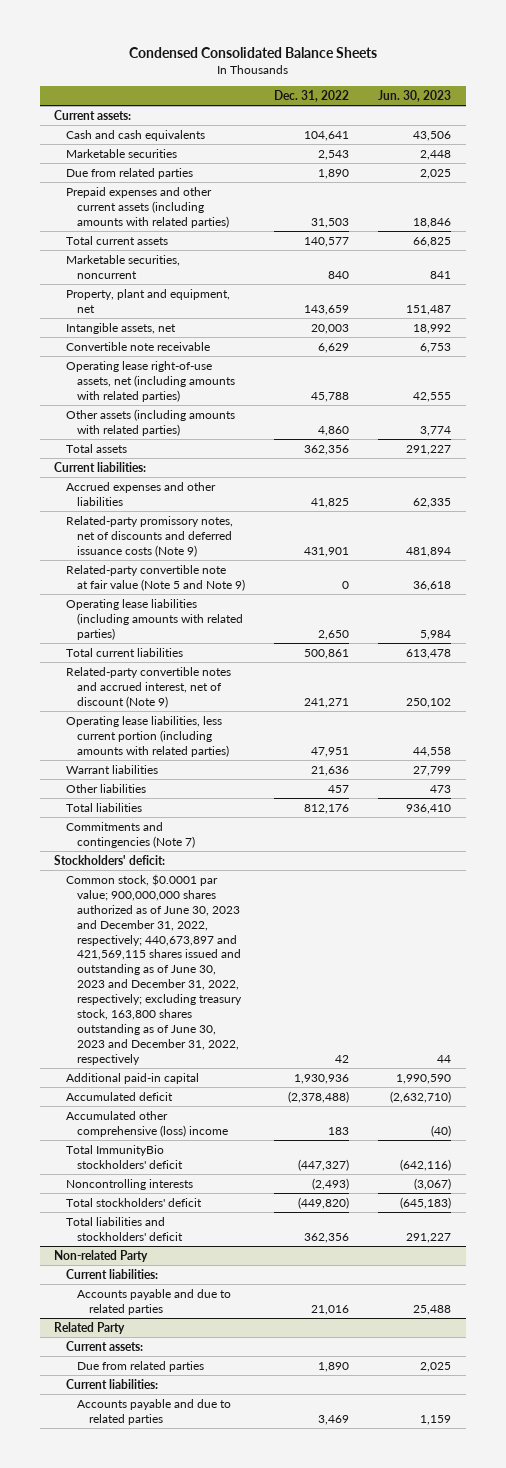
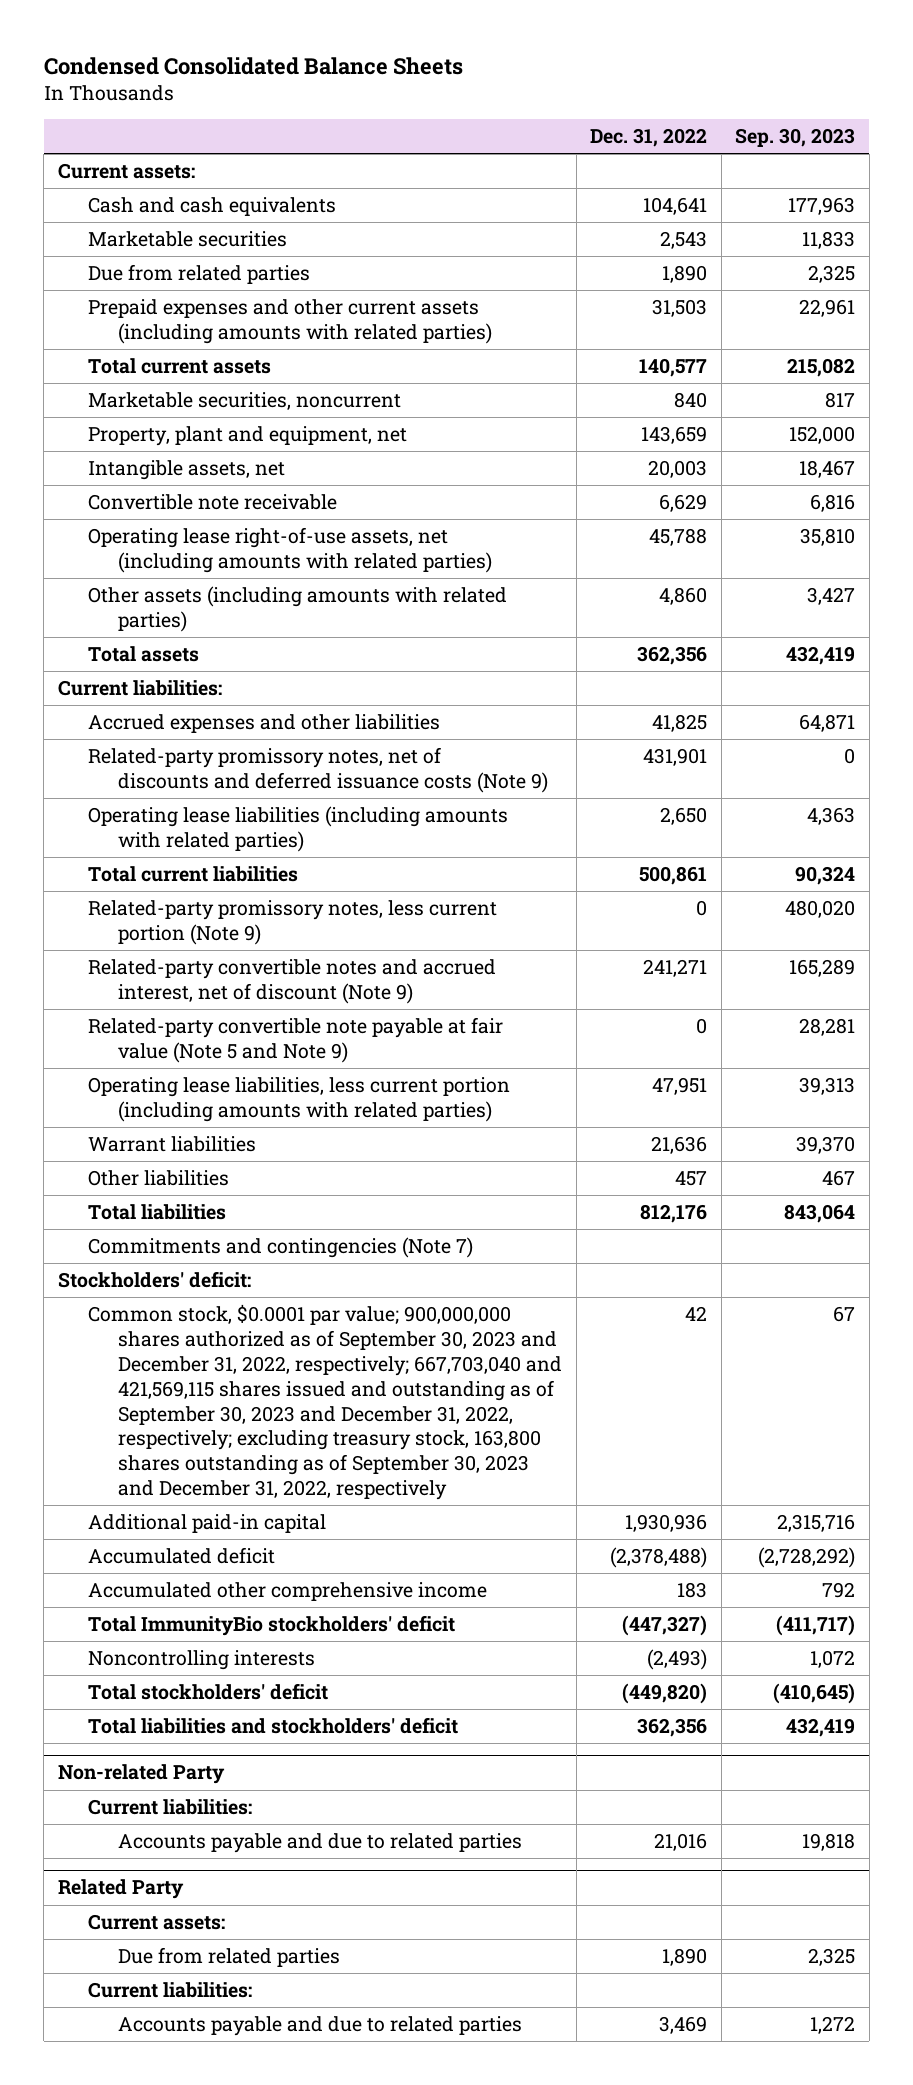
- | Dec. 31, 2022 | Jun. 30, 2023
+ | Dec. 31, 2022 | Sep. 30, 2023
- Related-party convertible note at fair value (Note 5 and Note 9) | 0 | 36,618
+ Related-party promissory notes, less current portion (Note 9) | 0 | 480,020
+ Related-party convertible note payable at fair value (Note 5 and Note 9) | 0 | 28,281
- Common stock, $0.0001 par value; 900,000,000 shares authorized as of June 30, 2023 and December 31, 2022, respectively; 440,673,897 and 421,569,115 shares issued and outstanding as of June 30, 2023 and December 31, 2022, respectively; excluding treasury stock, 163,800 shares outstanding as of June 30, 2023 and December 31, 2022, respectively | 42 | 44
+ Common stock, $0.0001 par value; 900,000,000 shares authorized as of September 30, 2023 and December 31, 2022, respectively; 667,703,040 and 421,569,115 shares issued and outstanding as of September 30, 2023 and December 31, 2022, respectively; excluding treasury stock, 163,800 shares outstanding as of September 30, 2023 and December 31, 2022, respectively | 42 | 67
- Accumulated other comprehensive (loss) income | 183 | (40)
+ Accumulated other comprehensive income | 183 | 792

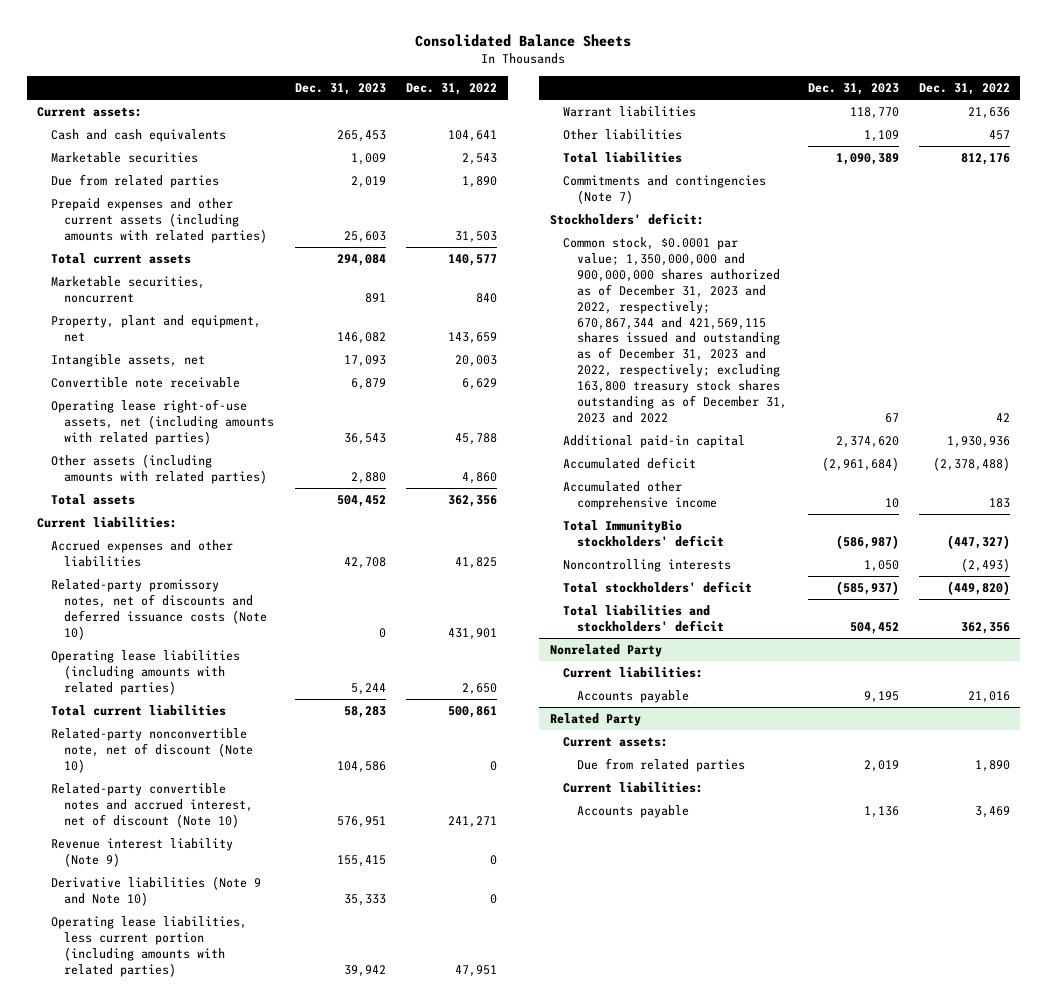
- Condensed Consolidated Balance Sheets
+ Consolidated Balance Sheets
- | Dec. 31, 2022 | Sep. 30, 2023
+ | Dec. 31, 2023 | Dec. 31, 2022
- Related-party promissory notes, net of discounts and deferred issuance costs (Note 9) | 431,901 | 0
+ Related-party promissory notes, net of discounts and deferred issuance costs (Note 10) | 0 | 431,901
- Related-party promissory notes, less current portion (Note 9) | 0 | 480,020
- Related-party convertible notes and accrued interest, net of discount (Note 9) | 241,271 | 165,289
- Related-party convertible note payable at fair value (Note 5 and Note 9) | 0 | 28,281
+ Related-party nonconvertible note, net of discount (Note 10) | 104,586 | 0
+ Related-party convertible notes and accrued interest, net of discount (Note 10) | 576,951 | 241,271
+ Revenue interest liability (Note 9) | 155,415 | 0
+ Derivative liabilities (Note 9 and Note 10) | 35,333 | 0
- Common stock, $0.0001 par value; 900,000,000 shares authorized as of September 30, 2023 and December 31, 2022, respectively; 667,703,040 and 421,569,115 shares issued and outstanding as of September 30, 2023 and December 31, 2022, respectively; excluding treasury stock, 163,800 shares outstanding as of September 30, 2023 and December 31, 2022, respectively | 42 | 67
+ Common stock, $0.0001 par value; 1,350,000,000 and 900,000,000 shares authorized as of December 31, 2023 and 2022, respectively; 670,867,344 and 421,569,115 shares issued and outstanding as of December 31, 2023 and 2022, respectively; excluding 163,800 treasury stock shares outstanding as of December 31, 2023 and 2022 | 67 | 42
- Non-related Party
+ Nonrelated Party
- Accounts payable and due to related parties | 21,016 | 19,818
+ Accounts payable | 9,195 | 21,016
@ Related Party
- Accounts payable and due to related parties | 3,469 | 1,272
+ Accounts payable | 1,136 | 3,469

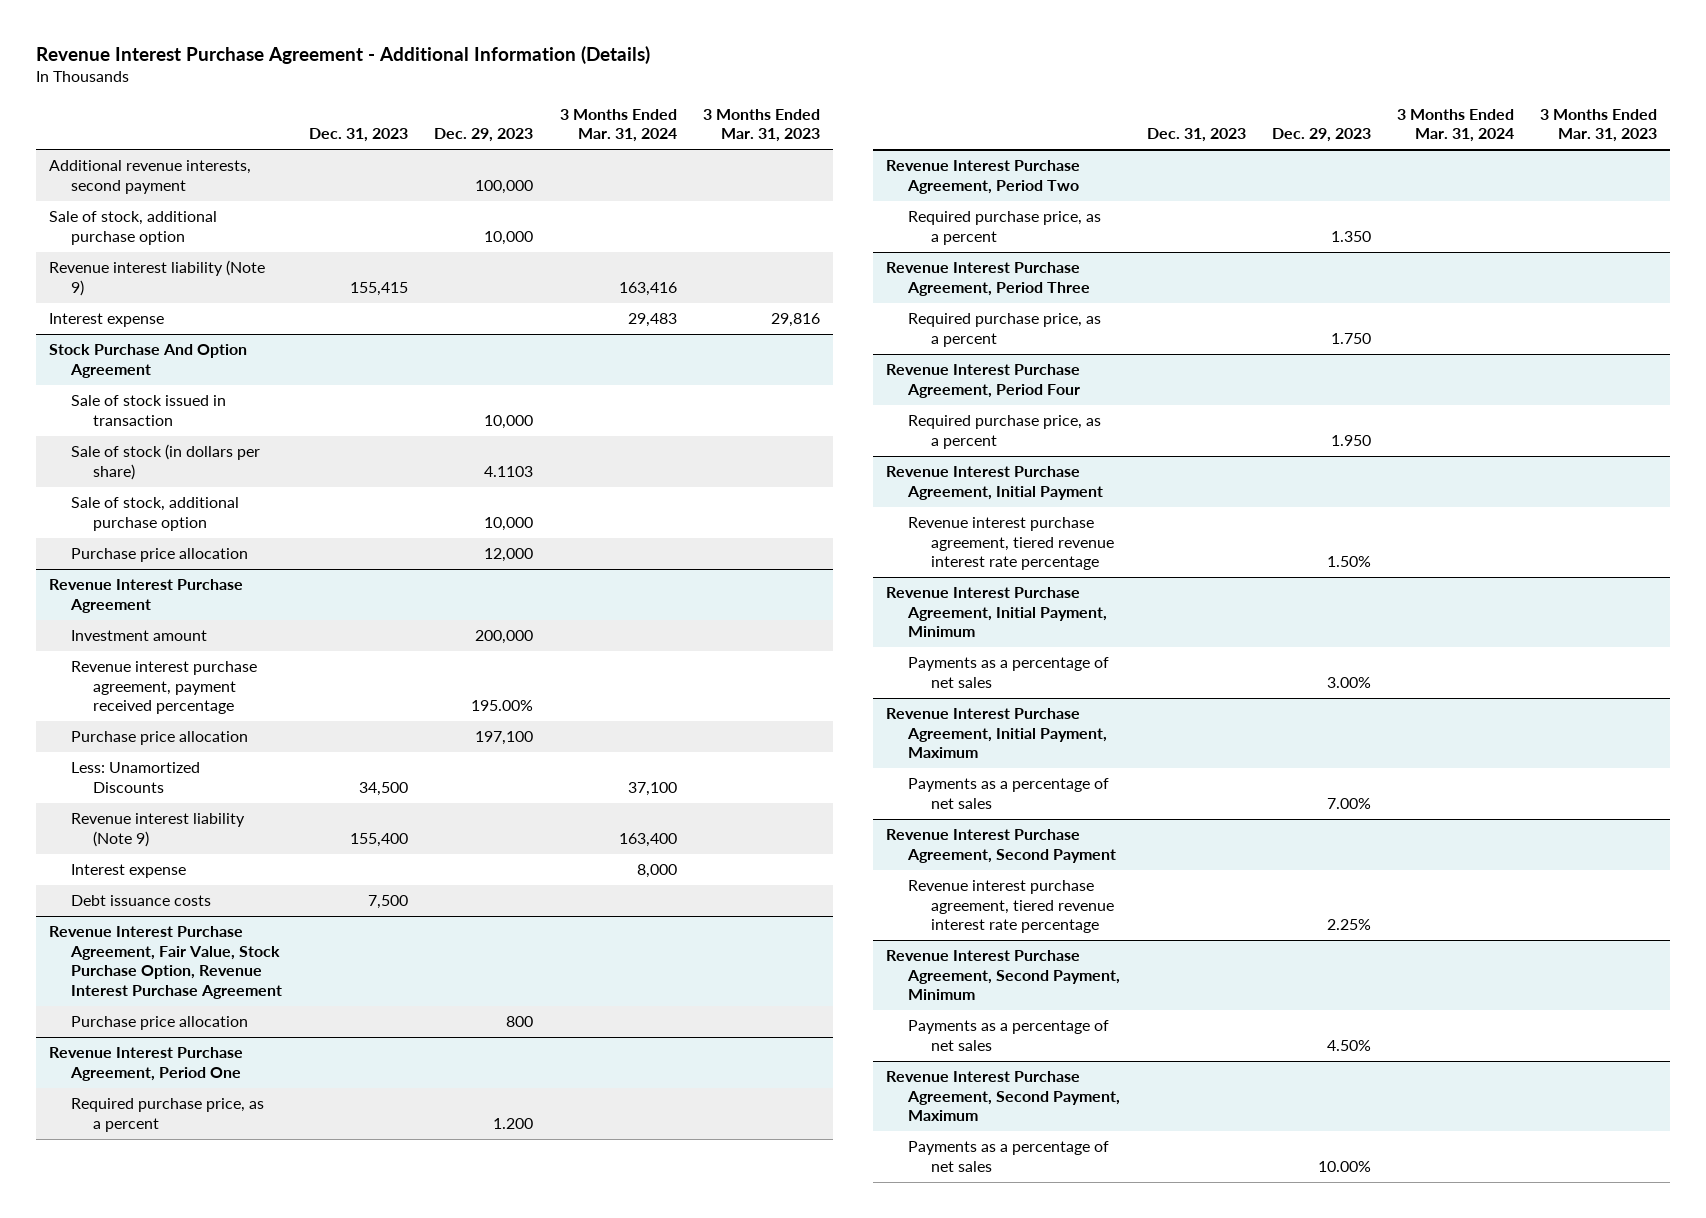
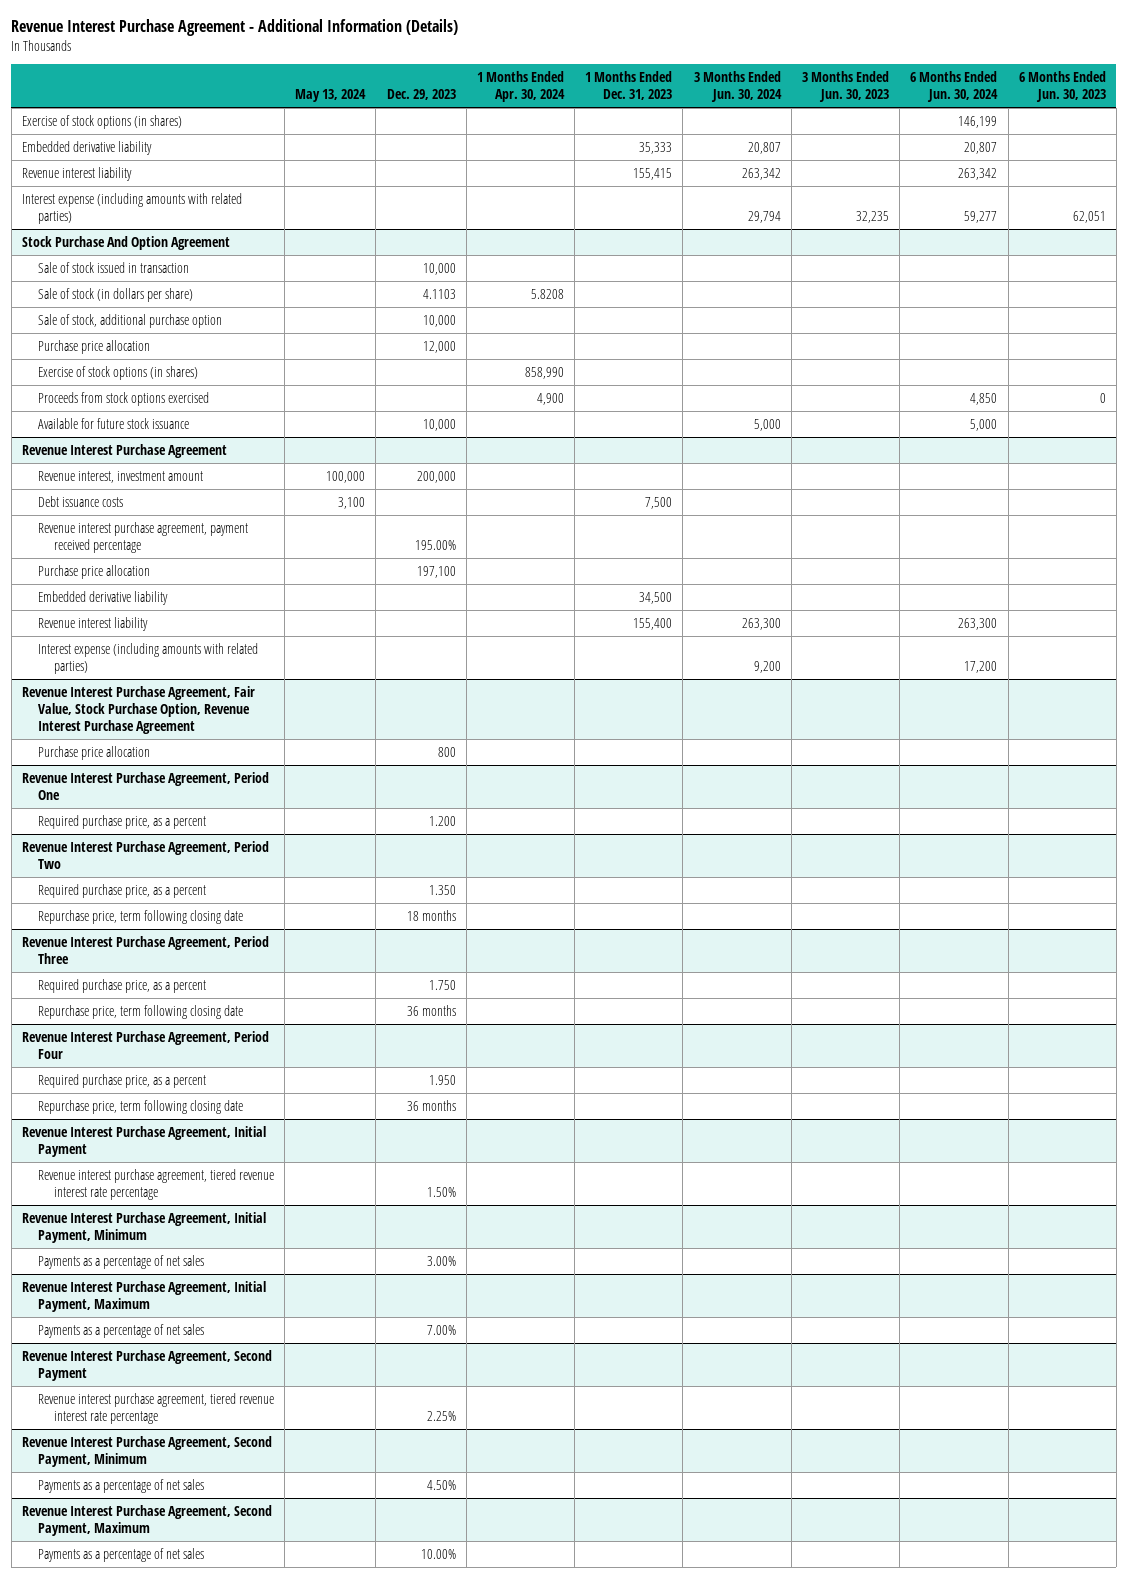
- | Dec. 31, 2023 | Dec. 29, 2023 | 3 Months Ended Mar. 31, 2024 | 3 Months Ended Mar. 31, 2023
+ | May 13, 2024 | Dec. 29, 2023 | 1 Months Ended Apr. 30, 2024 | 1 Months Ended Dec. 31, 2023 | 3 Months Ended Jun. 30, 2024 | 3 Months Ended Jun. 30, 2023 | 6 Months Ended Jun. 30, 2024 | 6 Months Ended Jun. 30, 2023
- Additional revenue interests, second payment | | 100,000 | |
- Sale of stock, additional purchase option | | 10,000 | |
- Revenue interest liability (Note 9) | 155,415 | | 163,416 |
- Interest expense | | | 29,483 | 29,816
+ Exercise of stock options (in shares) | | | | | | | 146,199 |
+ Embedded derivative liability | | | | 35,333 | 20,807 | | 20,807 |
+ Revenue interest liability | | | | 155,415 | 263,342 | | 263,342 |
+ Interest expense (including amounts with related parties) | | | | | 29,794 | 32,235 | 59,277 | 62,051
@ Stock Purchase And Option Agreement
+ Exercise of stock options (in shares) | | | 858,990 | | | | |
+ Proceeds from stock options exercised | | | 4,900 | | | | 4,850 | 0
+ Available for future stock issuance | | 10,000 | | | 5,000 | | 5,000 |
@ Revenue Interest Purchase Agreement
- Investment amount | | 200,000 | |
+ Revenue interest, investment amount | 100,000 | 200,000 | | | | | |
moved up: Debt issuance costs | 3,100 | | | 7,500 | | | |
- Less: Unamortized Discounts | 34,500 | | 37,100 |
- Revenue interest liability (Note 9) | 155,400 | | 163,400 |
- Interest expense | | | 8,000 |
+ Embedded derivative liability | | | | 34,500 | | | |
+ Revenue interest liability | | | | 155,400 | 263,300 | | 263,300 |
+ Interest expense (including amounts with related parties) | | | | | 9,200 | | 17,200 |
@ Revenue Interest Purchase Agreement, Period Two
+ Repurchase price, term following closing date | | 18 months | | | | | |
@ Revenue Interest Purchase Agreement, Period Three
+ Repurchase price, term following closing date | | 36 months | | | | | |
@ Revenue Interest Purchase Agreement, Period Four
+ Repurchase price, term following closing date | | 36 months | | | | | |

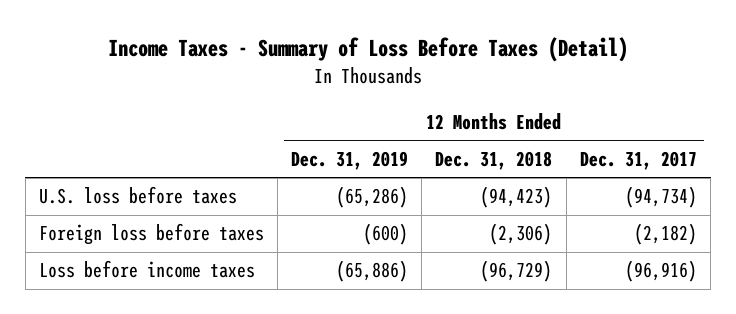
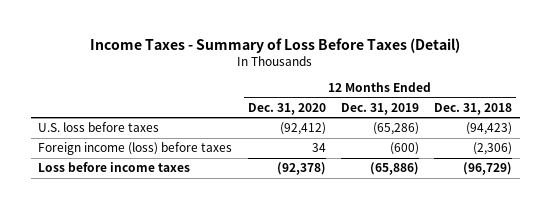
- | 12 Months Ended Dec. 31, 2019 | 12 Months Ended Dec. 31, 2018 | 12 Months Ended Dec. 31, 2017
+ | 12 Months Ended Dec. 31, 2020 | 12 Months Ended Dec. 31, 2019 | 12 Months Ended Dec. 31, 2018
- Foreign loss before taxes | (600) | (2,306) | (2,182)
+ Foreign income (loss) before taxes | 34 | (600) | (2,306)

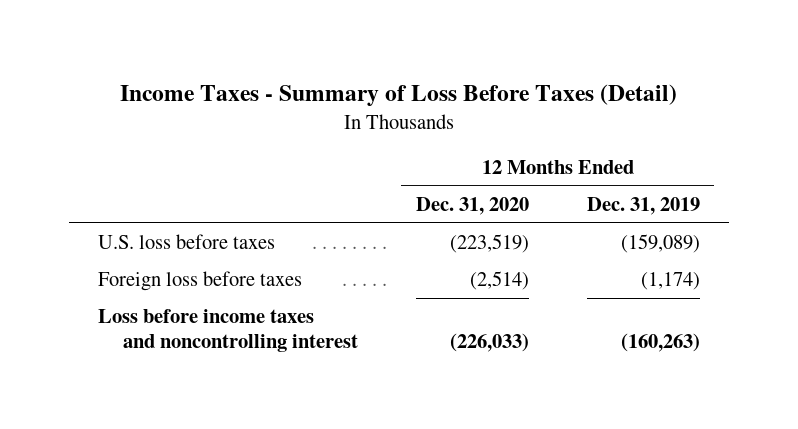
- | 12 Months Ended Dec. 31, 2020 | 12 Months Ended Dec. 31, 2019 | 12 Months Ended Dec. 31, 2018
+ | 12 Months Ended Dec. 31, 2020 | 12 Months Ended Dec. 31, 2019
- U.S. loss before taxes | (92,412) | (65,286) | (94,423)
- Foreign income (loss) before taxes | 34 | (600) | (2,306)
- Loss before income taxes | (92,378) | (65,886) | (96,729)
+ U.S. loss before taxes | (223,519) | (159,089)
+ Foreign loss before taxes | (2,514) | (1,174)
+ Loss before income taxes and noncontrolling interest | (226,033) | (160,263)

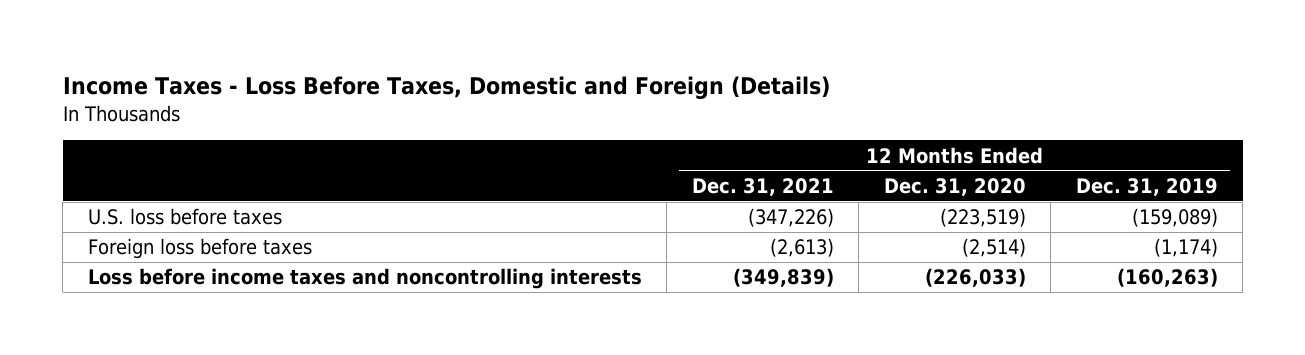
- Income Taxes - Summary of Loss Before Taxes (Detail)
+ Income Taxes - Loss Before Taxes, Domestic and Foreign (Details)
- | 12 Months Ended Dec. 31, 2020 | 12 Months Ended Dec. 31, 2019
+ | 12 Months Ended Dec. 31, 2021 | 12 Months Ended Dec. 31, 2020 | 12 Months Ended Dec. 31, 2019
- Loss before income taxes and noncontrolling interest | (226,033) | (160,263)
+ Loss before income taxes and noncontrolling interests | (349,839) | (226,033) | (160,263)

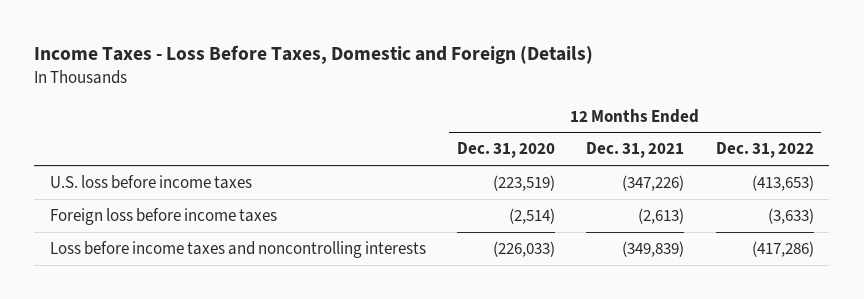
- | 12 Months Ended Dec. 31, 2021 | 12 Months Ended Dec. 31, 2020 | 12 Months Ended Dec. 31, 2019
+ | 12 Months Ended Dec. 31, 2020 | 12 Months Ended Dec. 31, 2021 | 12 Months Ended Dec. 31, 2022
- U.S. loss before taxes | (347,226) | (223,519) | (159,089)
- Foreign loss before taxes | (2,613) | (2,514) | (1,174)
+ U.S. loss before income taxes | (223,519) | (347,226) | (413,653)
+ Foreign loss before income taxes | (2,514) | (2,613) | (3,633)

